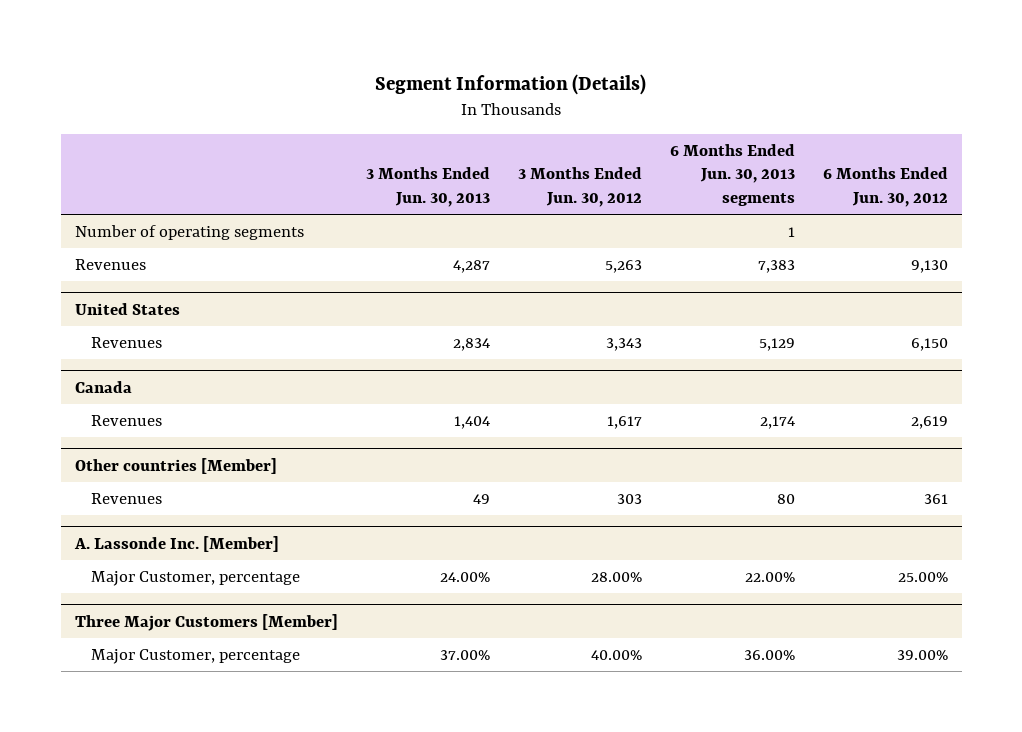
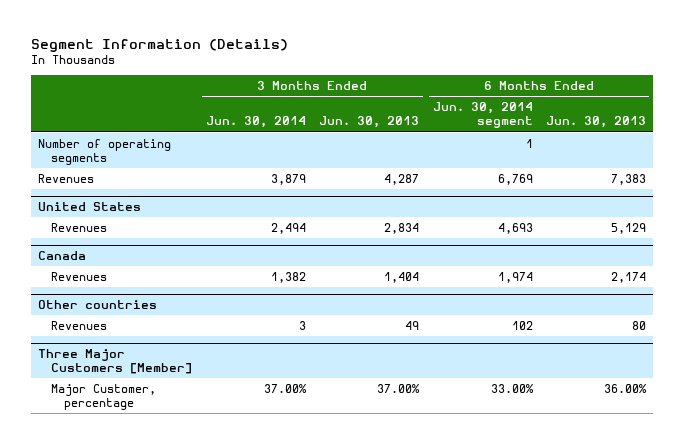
- | 3 Months Ended Jun. 30, 2013 | 3 Months Ended Jun. 30, 2012 | 6 Months Ended Jun. 30, 2013 segments | 6 Months Ended Jun. 30, 2012
+ | 3 Months Ended Jun. 30, 2014 | 3 Months Ended Jun. 30, 2013 | 6 Months Ended Jun. 30, 2014 segment | 6 Months Ended Jun. 30, 2013
- Other countries [Member]
+ Other countries
- A. Lassonde Inc. [Member]
- Major Customer, percentage | 24.00% | 28.00% | 22.00% | 25.00%

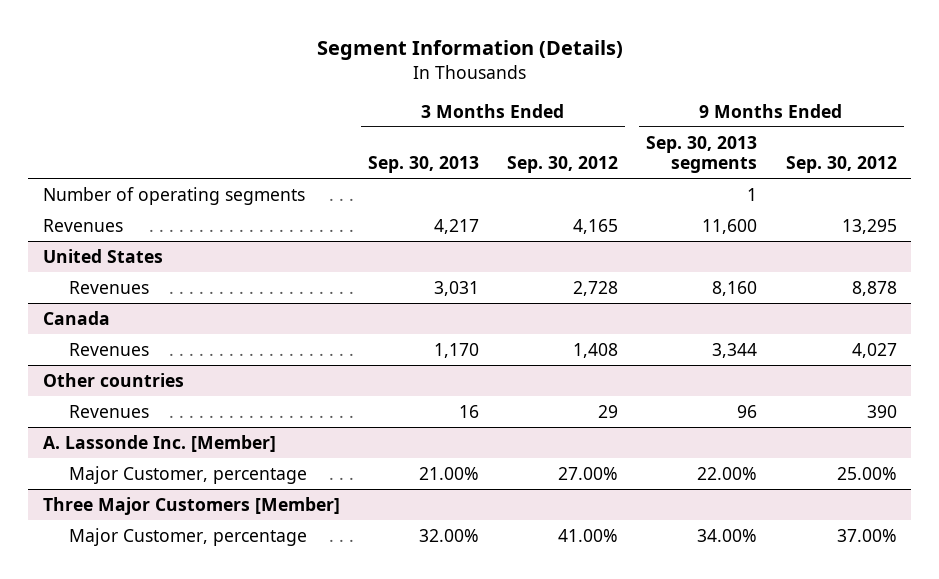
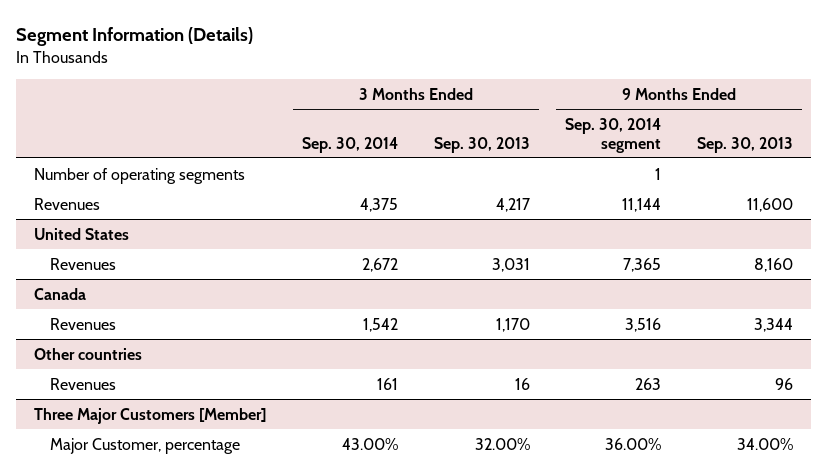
- | 3 Months Ended Sep. 30, 2013 | 3 Months Ended Sep. 30, 2012 | 9 Months Ended Sep. 30, 2013 segments | 9 Months Ended Sep. 30, 2012
+ | 3 Months Ended Sep. 30, 2014 | 3 Months Ended Sep. 30, 2013 | 9 Months Ended Sep. 30, 2014 segment | 9 Months Ended Sep. 30, 2013
- A. Lassonde Inc. [Member]
- Major Customer, percentage | 21.00% | 27.00% | 22.00% | 25.00%

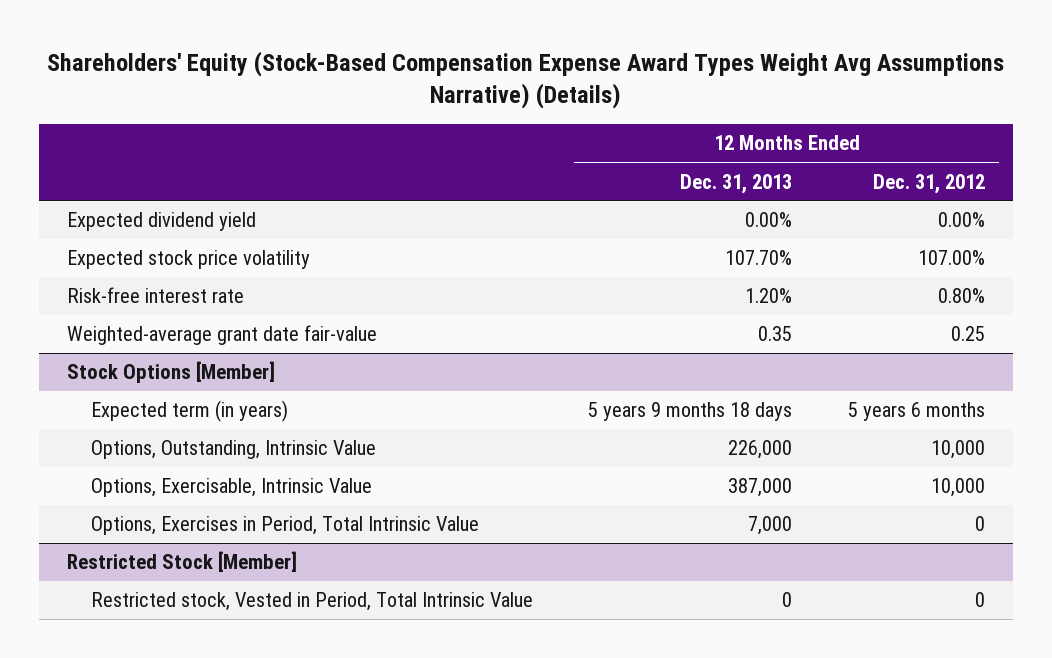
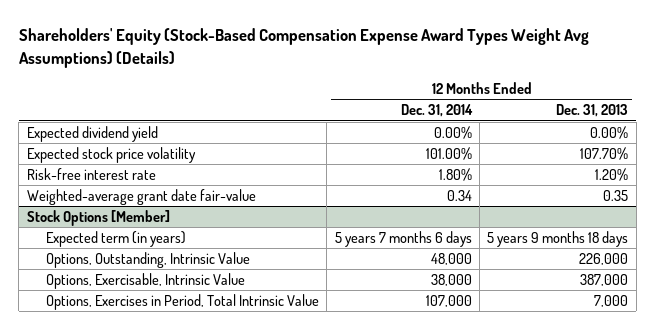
- Shareholders' Equity (Stock-Based Compensation Expense Award Types Weight Avg Assumptions Narrative) (Details)
+ Shareholders' Equity (Stock-Based Compensation Expense Award Types Weight Avg Assumptions) (Details)
- | 12 Months Ended Dec. 31, 2013 | 12 Months Ended Dec. 31, 2012
+ | 12 Months Ended Dec. 31, 2014 | 12 Months Ended Dec. 31, 2013
- Restricted Stock [Member]
- Restricted stock, Vested in Period, Total Intrinsic Value | 0 | 0

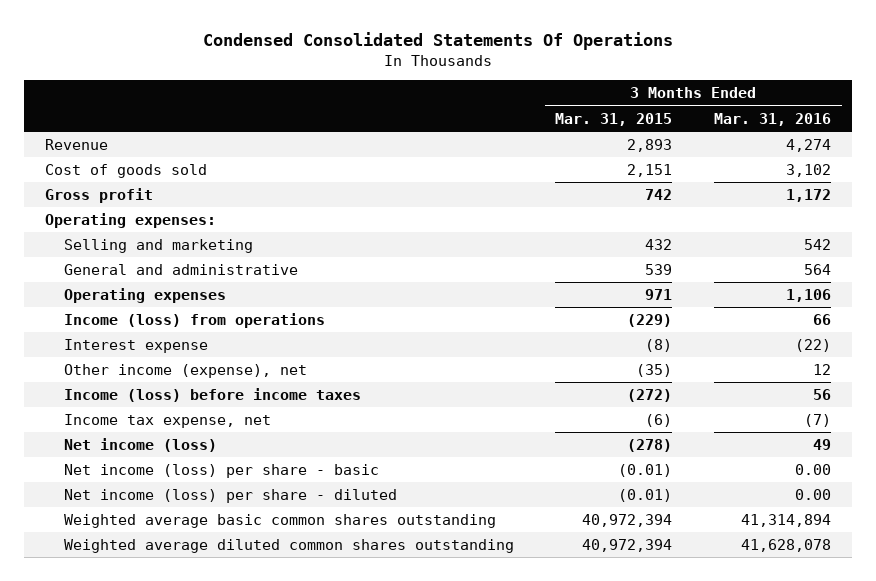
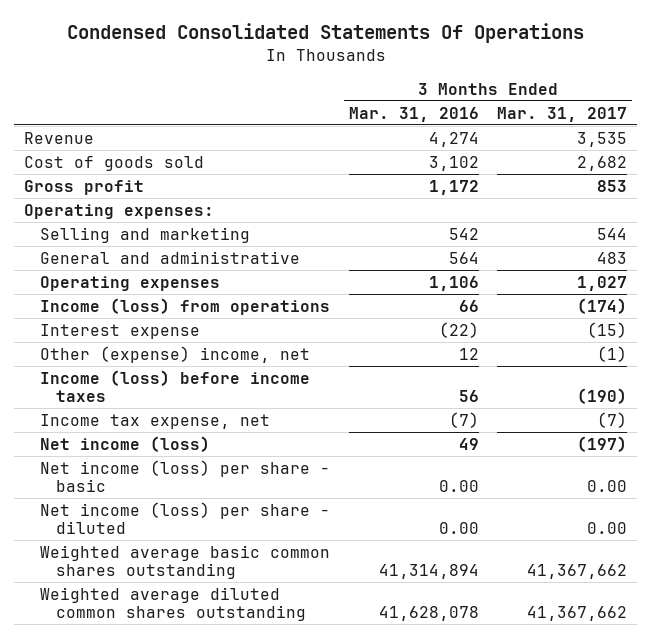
- | 3 Months Ended Mar. 31, 2015 | 3 Months Ended Mar. 31, 2016
+ | 3 Months Ended Mar. 31, 2016 | 3 Months Ended Mar. 31, 2017
- Other income (expense), net | (35) | 12
+ Other (expense) income, net | 12 | (1)

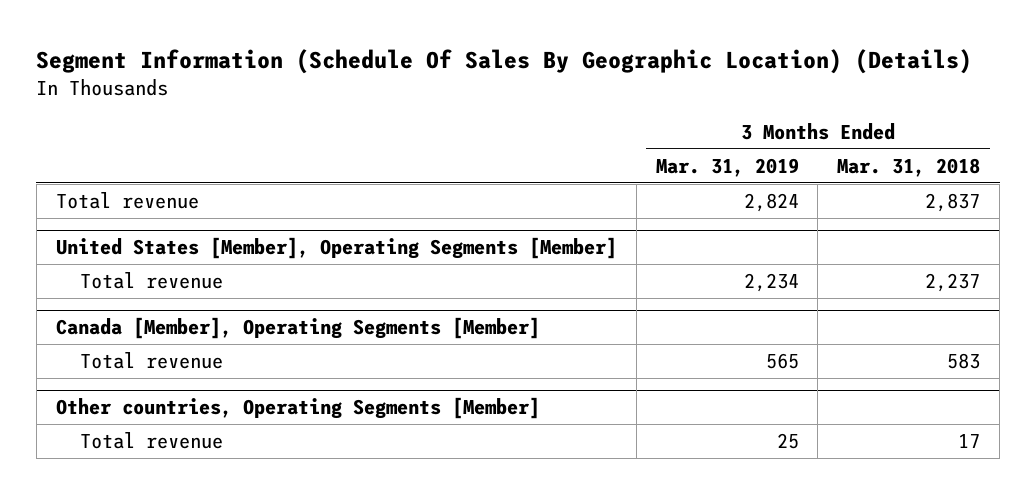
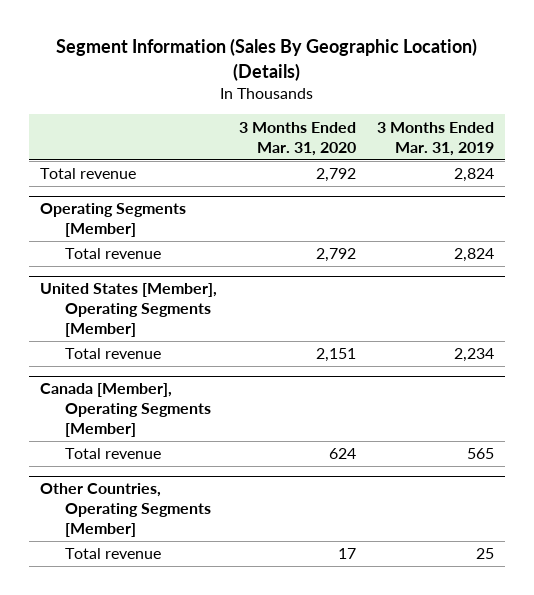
- Segment Information (Schedule Of Sales By Geographic Location) (Details)
+ Segment Information (Sales By Geographic Location) (Details)
- | 3 Months Ended Mar. 31, 2019 | 3 Months Ended Mar. 31, 2018
+ | 3 Months Ended Mar. 31, 2020 | 3 Months Ended Mar. 31, 2019
+ Operating Segments [Member]
+ Total revenue | 2,792 | 2,824
- Other countries, Operating Segments [Member]
+ Other Countries, Operating Segments [Member]

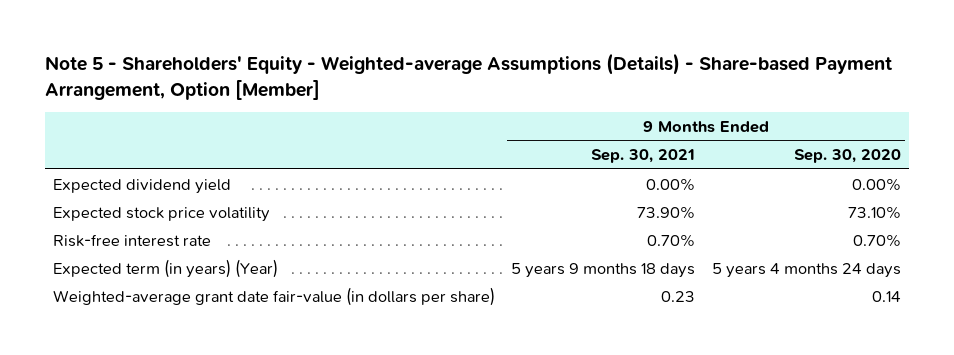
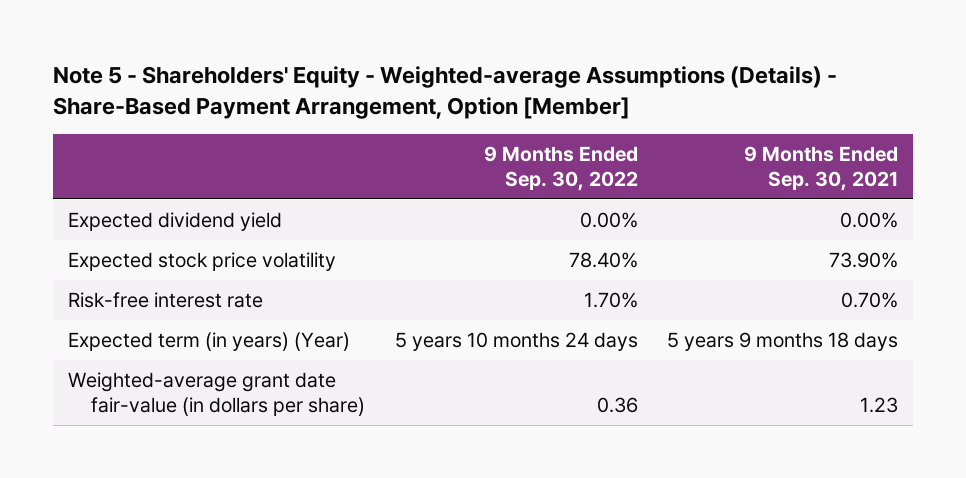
- Note 5 - Shareholders' Equity - Weighted-average Assumptions (Details) - Share-based Payment Arrangement, Option [Member]
+ Note 5 - Shareholders' Equity - Weighted-average Assumptions (Details) - Share-Based Payment Arrangement, Option [Member]
- | 9 Months Ended Sep. 30, 2021 | 9 Months Ended Sep. 30, 2020
+ | 9 Months Ended Sep. 30, 2022 | 9 Months Ended Sep. 30, 2021
- Weighted-average grant date fair-value (in dollars per share) | 0.23 | 0.14
+ Weighted-average grant date fair-value (in dollars per share) | 0.36 | 1.23

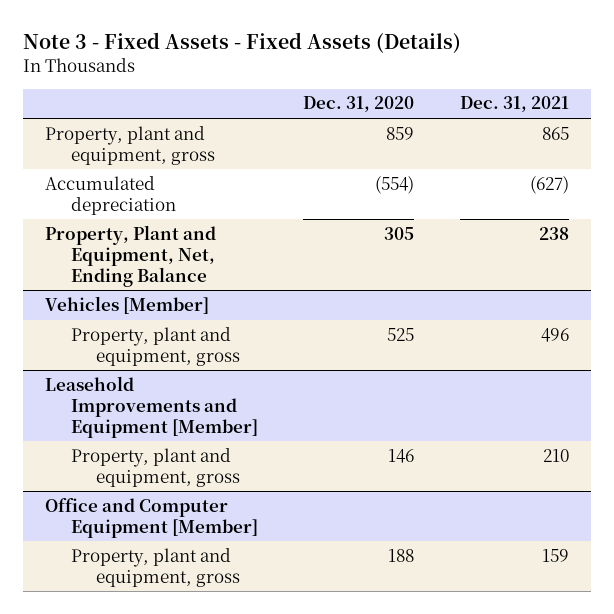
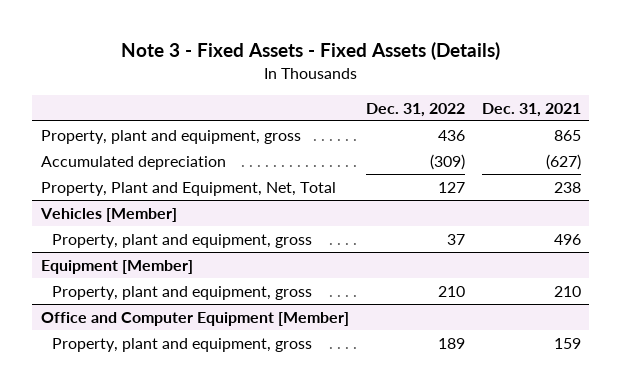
- | Dec. 31, 2020 | Dec. 31, 2021
+ | Dec. 31, 2022 | Dec. 31, 2021
- Property, Plant and Equipment, Net, Ending Balance | 305 | 238
+ Property, Plant and Equipment, Net, Total | 127 | 238
- Leasehold Improvements and Equipment [Member]
+ Equipment [Member]

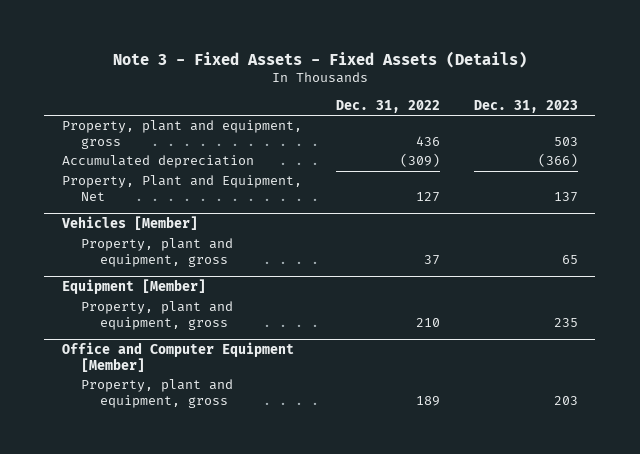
- | Dec. 31, 2022 | Dec. 31, 2021
+ | Dec. 31, 2022 | Dec. 31, 2023
- Property, Plant and Equipment, Net, Total | 127 | 238
+ Property, Plant and Equipment, Net | 127 | 137

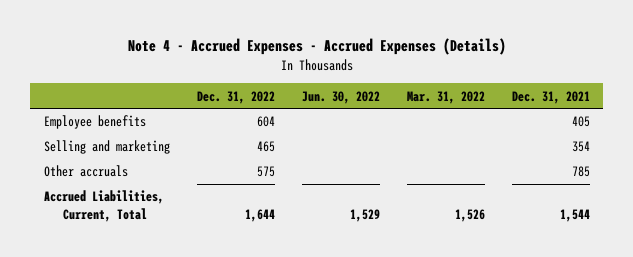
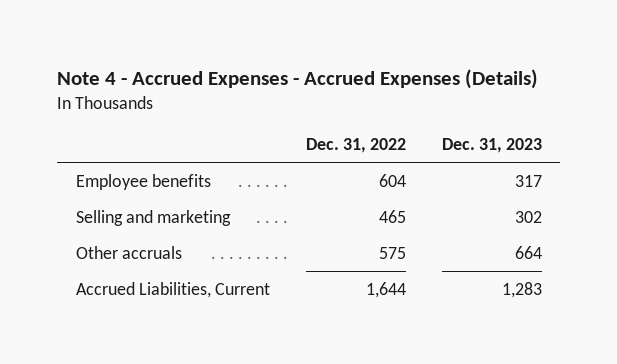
- | Dec. 31, 2022 | Jun. 30, 2022 | Mar. 31, 2022 | Dec. 31, 2021
+ | Dec. 31, 2022 | Dec. 31, 2023
- Accrued Liabilities, Current, Total | 1,644 | 1,529 | 1,526 | 1,544
+ Accrued Liabilities, Current | 1,644 | 1,283

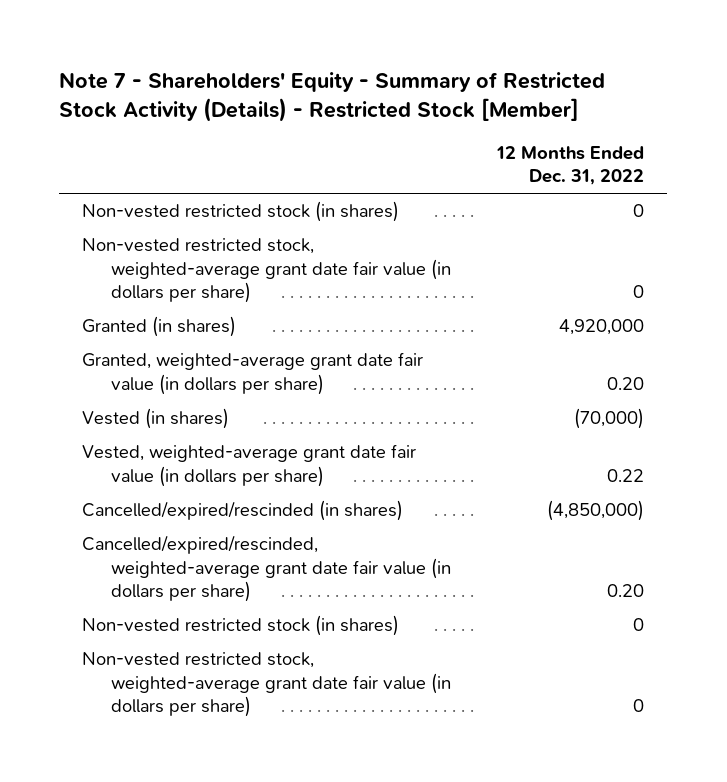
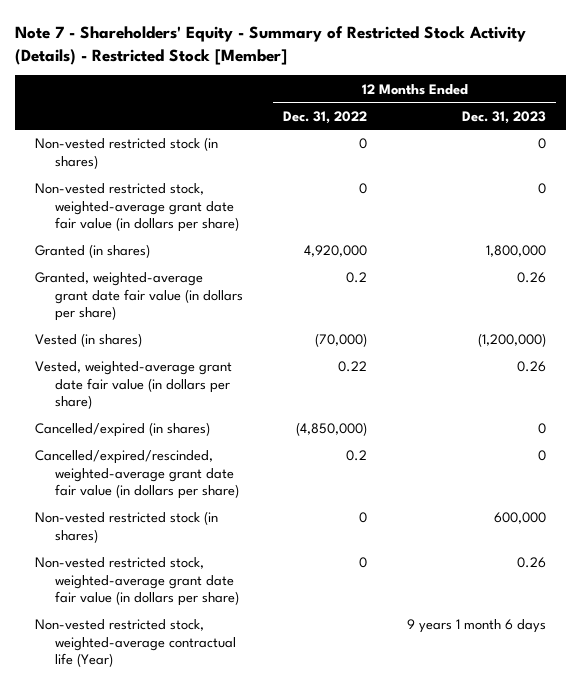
- | 12 Months Ended Dec. 31, 2022
+ | 12 Months Ended Dec. 31, 2022 | 12 Months Ended Dec. 31, 2023
- Granted, weighted-average grant date fair value (in dollars per share) | 0.20
+ Granted, weighted-average grant date fair value (in dollars per share) | 0.2 | 0.26
- Cancelled/expired/rescinded (in shares) | (4,850,000)
- Cancelled/expired/rescinded, weighted-average grant date fair value (in dollars per share) | 0.20
+ Cancelled/expired (in shares) | (4,850,000) | 0
+ Cancelled/expired/rescinded, weighted-average grant date fair value (in dollars per share) | 0.2 | 0
+ Non-vested restricted stock, weighted-average contractual life (Year) | | 9 years 1 month 6 days

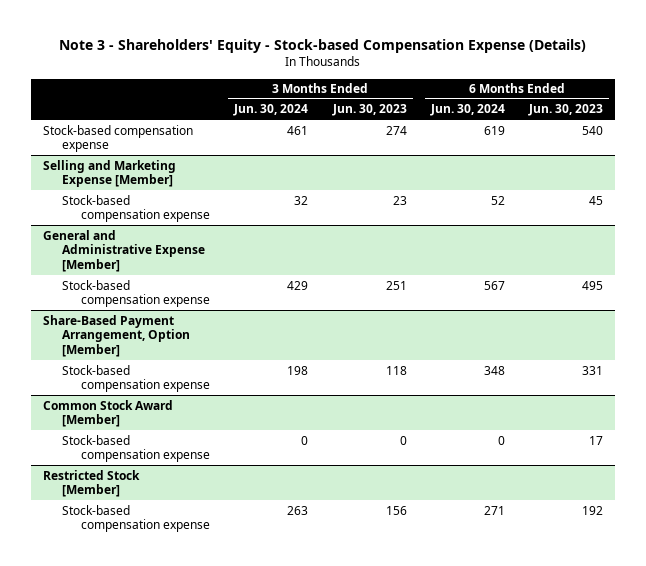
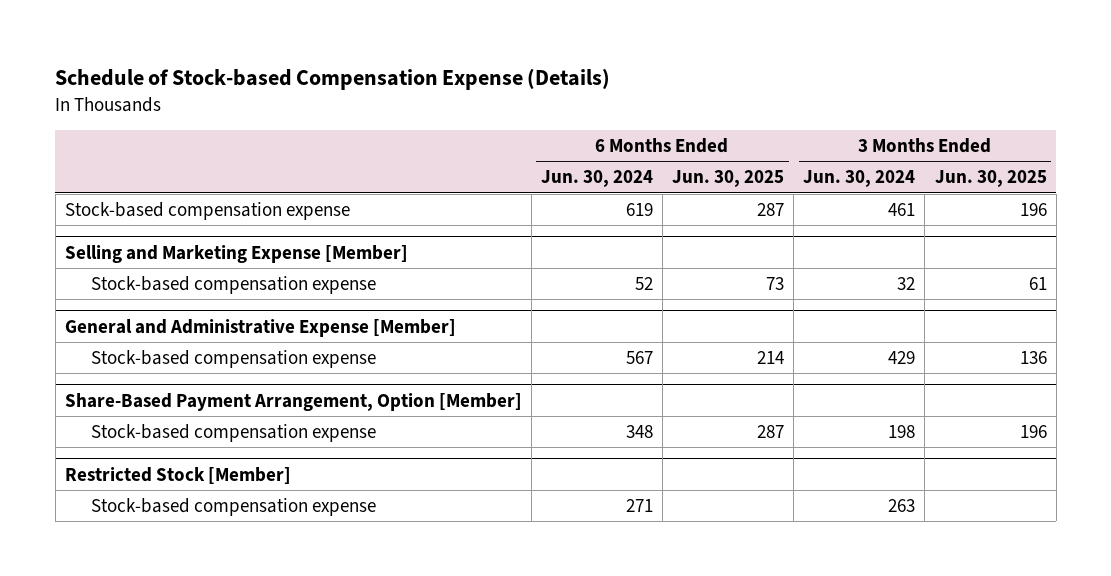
- Note 3 - Shareholders' Equity - Stock-based Compensation Expense (Details)
+ Schedule of Stock-based Compensation Expense (Details)
- | 3 Months Ended Jun. 30, 2024 | 3 Months Ended Jun. 30, 2023 | 6 Months Ended Jun. 30, 2024 | 6 Months Ended Jun. 30, 2023
+ | 6 Months Ended Jun. 30, 2024 | 6 Months Ended Jun. 30, 2025 | 3 Months Ended Jun. 30, 2024 | 3 Months Ended Jun. 30, 2025
- Common Stock Award [Member]
- Stock-based compensation expense | 0 | 0 | 0 | 17

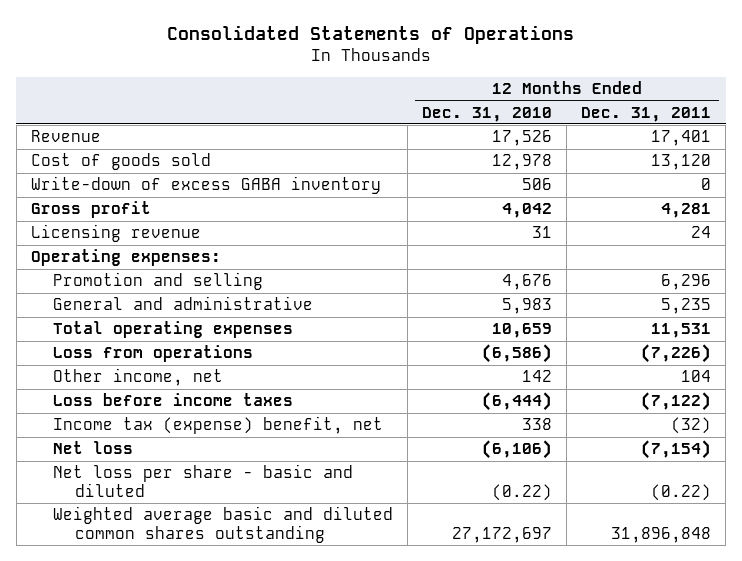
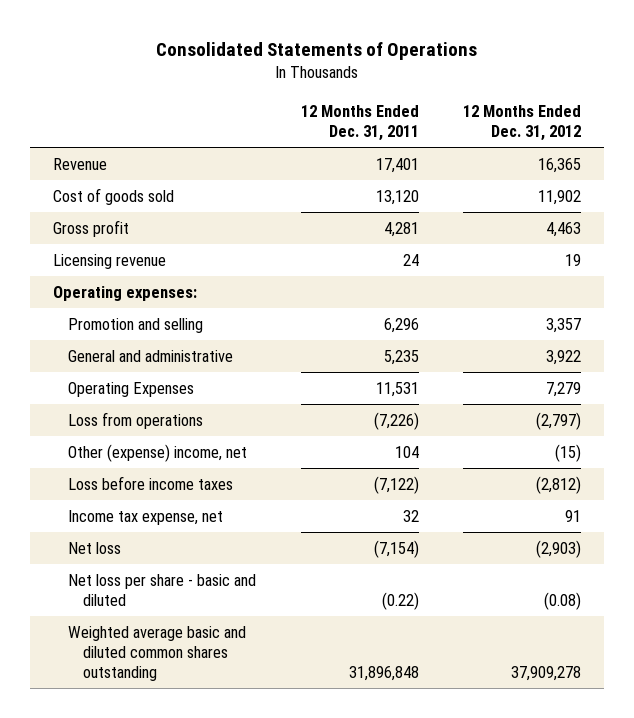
- | 12 Months Ended Dec. 31, 2010 | 12 Months Ended Dec. 31, 2011
+ | 12 Months Ended Dec. 31, 2011 | 12 Months Ended Dec. 31, 2012
- Write-down of excess GABA inventory | 506 | 0
- Total operating expenses | 10,659 | 11,531
+ Operating Expenses | 11,531 | 7,279
- Other income, net | 142 | 104
+ Other (expense) income, net | 104 | (15)
- Income tax (expense) benefit, net | 338 | (32)
+ Income tax expense, net | 32 | 91

